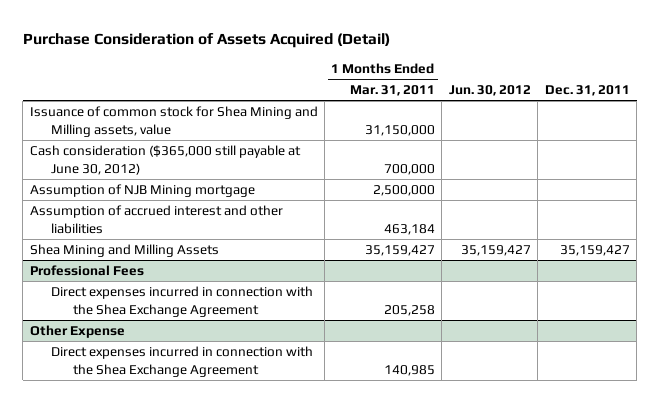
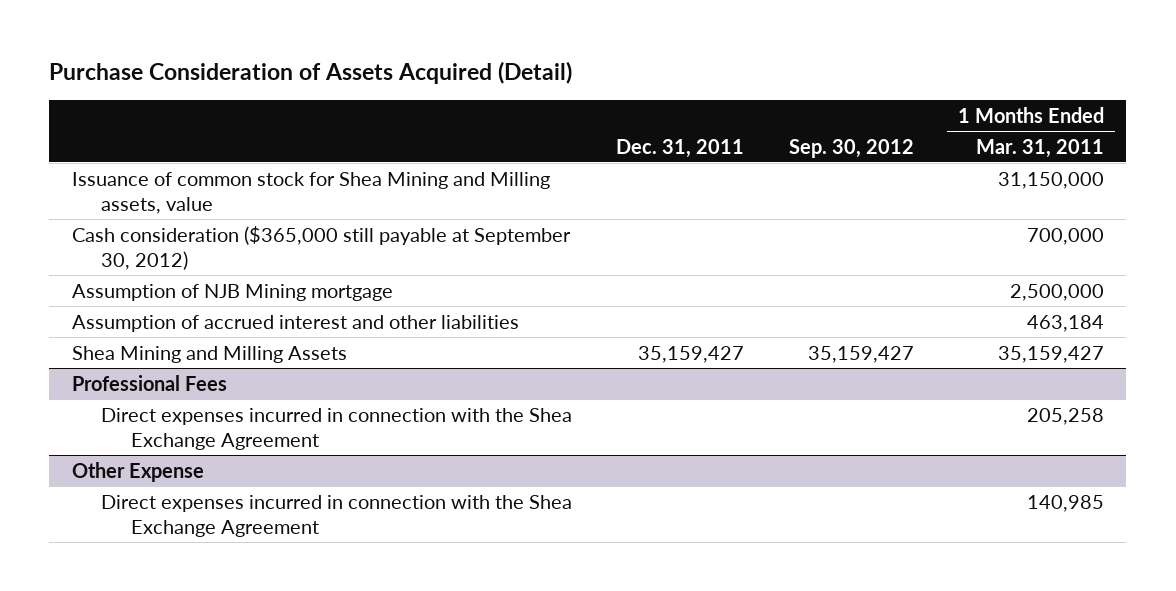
- | 1 Months Ended Mar. 31, 2011 | Jun. 30, 2012 | Dec. 31, 2011
+ | Dec. 31, 2011 | Sep. 30, 2012 | 1 Months Ended Mar. 31, 2011
- Cash consideration ($365,000 still payable at June 30, 2012) | 700,000 | |
+ Cash consideration ($365,000 still payable at September 30, 2012) | | | 700,000

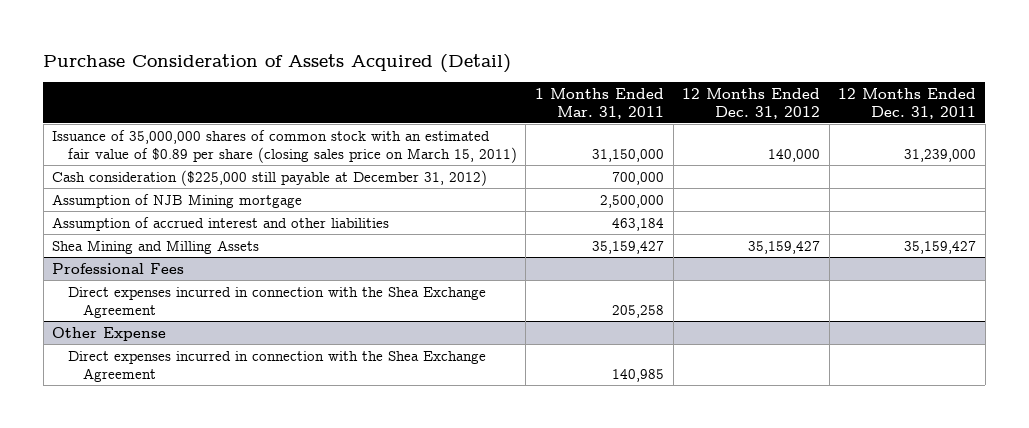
- | Dec. 31, 2011 | Sep. 30, 2012 | 1 Months Ended Mar. 31, 2011
+ | 1 Months Ended Mar. 31, 2011 | 12 Months Ended Dec. 31, 2012 | 12 Months Ended Dec. 31, 2011
- Issuance of common stock for Shea Mining and Milling assets, value | | | 31,150,000
- Cash consideration ($365,000 still payable at September 30, 2012) | | | 700,000
+ Issuance of 35,000,000 shares of common stock with an estimated fair value of $0.89 per share (closing sales price on March 15, 2011) | 31,150,000 | 140,000 | 31,239,000
+ Cash consideration ($225,000 still payable at December 31, 2012) | 700,000 | |

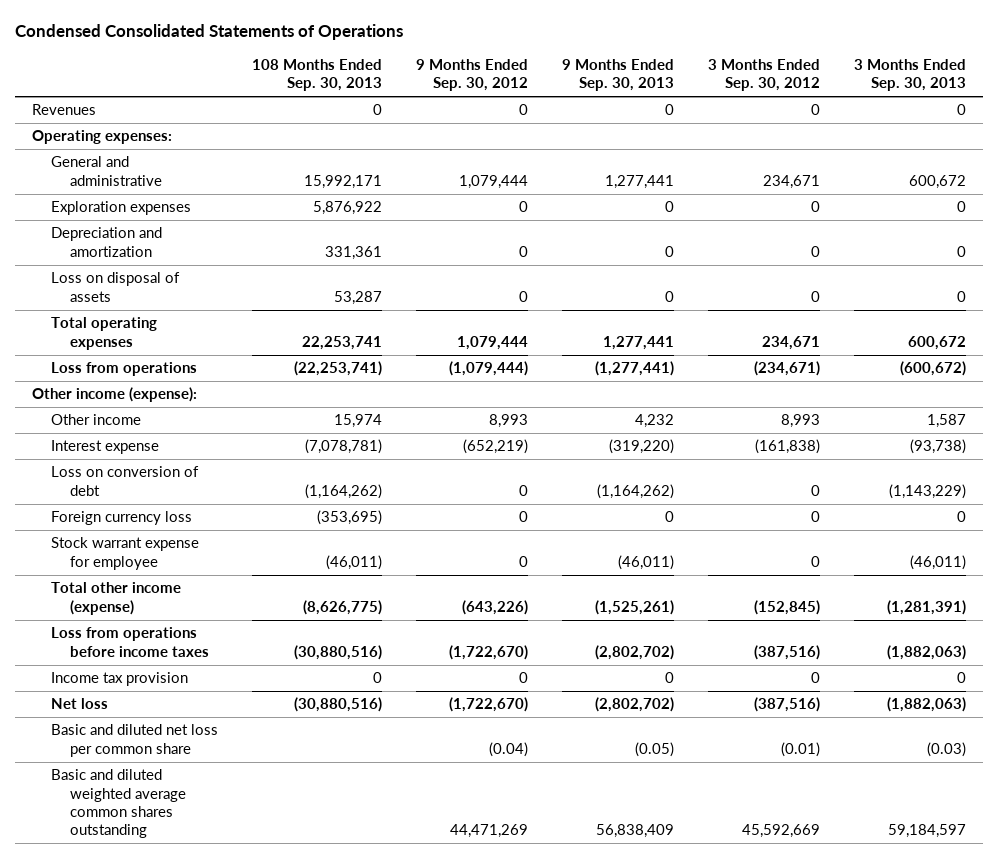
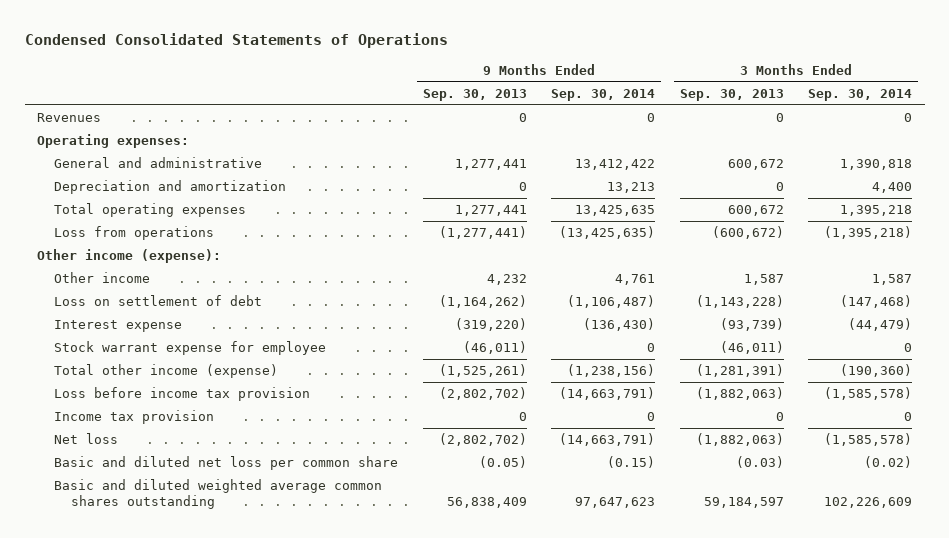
- | 108 Months Ended Sep. 30, 2013 | 9 Months Ended Sep. 30, 2012 | 9 Months Ended Sep. 30, 2013 | 3 Months Ended Sep. 30, 2012 | 3 Months Ended Sep. 30, 2013
+ | 9 Months Ended Sep. 30, 2013 | 9 Months Ended Sep. 30, 2014 | 3 Months Ended Sep. 30, 2013 | 3 Months Ended Sep. 30, 2014
- Exploration expenses | 5,876,922 | 0 | 0 | 0 | 0
- Loss on disposal of assets | 53,287 | 0 | 0 | 0 | 0
- Interest expense | (7,078,781) | (652,219) | (319,220) | (161,838) | (93,738)
- Loss on conversion of debt | (1,164,262) | 0 | (1,164,262) | 0 | (1,143,229)
- Foreign currency loss | (353,695) | 0 | 0 | 0 | 0
+ Loss on settlement of debt | (1,164,262) | (1,106,487) | (1,143,228) | (147,468)
+ Interest expense | (319,220) | (136,430) | (93,739) | (44,479)
- Loss from operations before income taxes | (30,880,516) | (1,722,670) | (2,802,702) | (387,516) | (1,882,063)
+ Loss before income tax provision | (2,802,702) | (14,663,791) | (1,882,063) | (1,585,578)

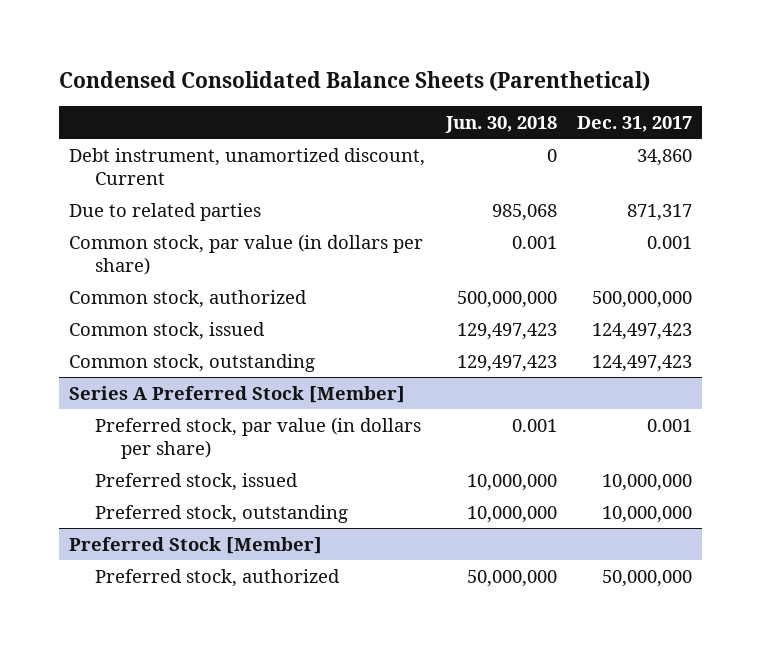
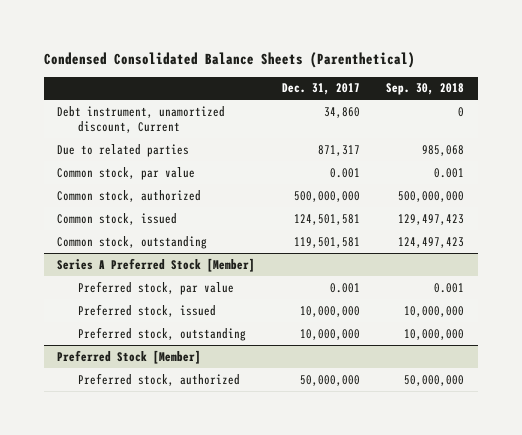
- | Jun. 30, 2018 | Dec. 31, 2017
+ | Dec. 31, 2017 | Sep. 30, 2018
- Common stock, par value (in dollars per share) | 0.001 | 0.001
+ Common stock, par value | 0.001 | 0.001
- Common stock, issued | 129,497,423 | 124,497,423
- Common stock, outstanding | 129,497,423 | 124,497,423
+ Common stock, issued | 124,501,581 | 129,497,423
+ Common stock, outstanding | 119,501,581 | 124,497,423
@ Series A Preferred Stock [Member]
- Preferred stock, par value (in dollars per share) | 0.001 | 0.001
+ Preferred stock, par value | 0.001 | 0.001

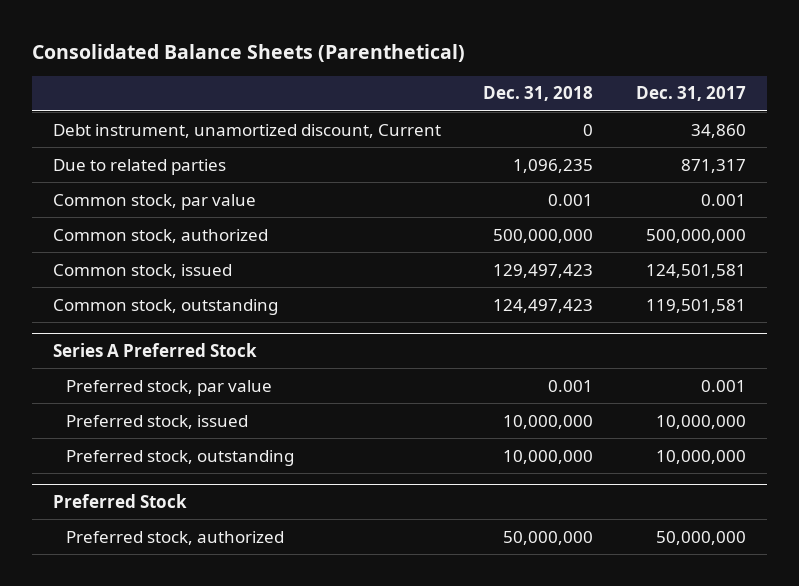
- Condensed Consolidated Balance Sheets (Parenthetical)
+ Consolidated Balance Sheets (Parenthetical)
- | Dec. 31, 2017 | Sep. 30, 2018
+ | Dec. 31, 2018 | Dec. 31, 2017
- Series A Preferred Stock [Member]
+ Series A Preferred Stock
- Preferred Stock [Member]
+ Preferred Stock

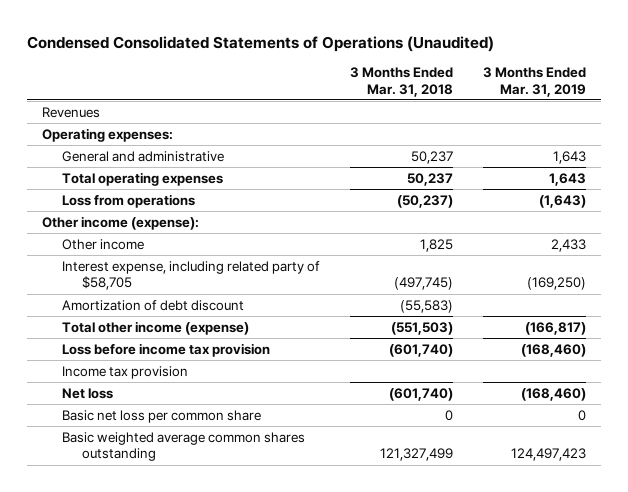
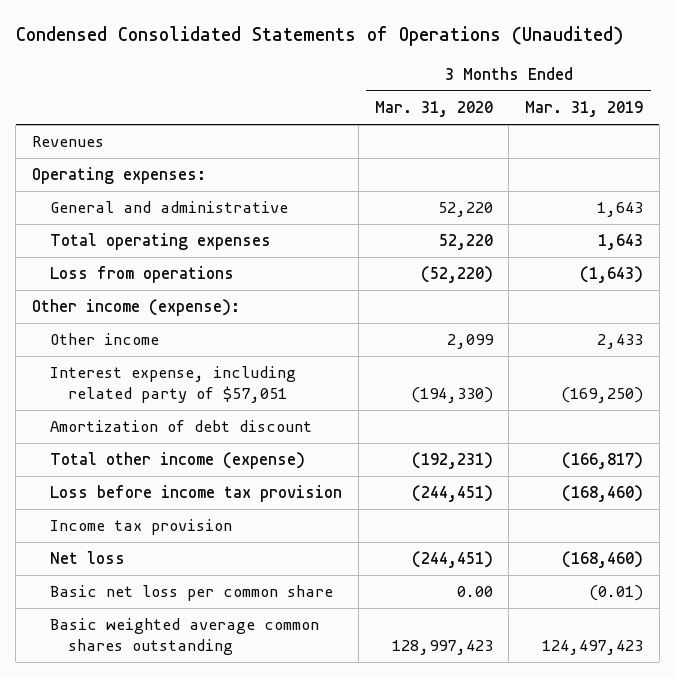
- | 3 Months Ended Mar. 31, 2018 | 3 Months Ended Mar. 31, 2019
+ | 3 Months Ended Mar. 31, 2020 | 3 Months Ended Mar. 31, 2019
- Interest expense, including related party of $58,705 | (497,745) | (169,250)
+ Interest expense, including related party of $57,051 | (194,330) | (169,250)
- Basic net loss per common share | 0 | 0
+ Basic net loss per common share | 0.00 | (0.01)

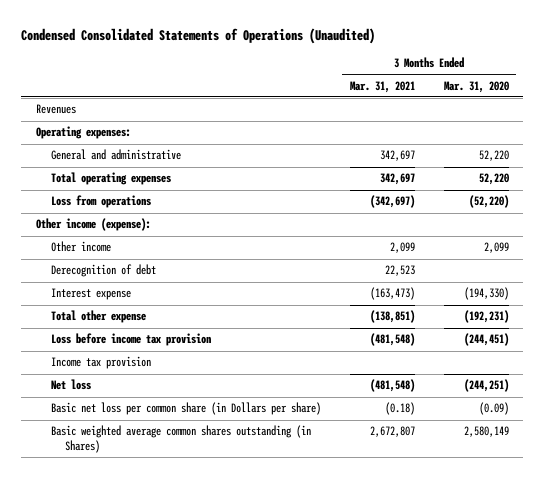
- | 3 Months Ended Mar. 31, 2020 | 3 Months Ended Mar. 31, 2019
+ | 3 Months Ended Mar. 31, 2021 | 3 Months Ended Mar. 31, 2020
- Interest expense, including related party of $57,051 | (194,330) | (169,250)
- Amortization of debt discount
- Total other income (expense) | (192,231) | (166,817)
+ Derecognition of debt | 22,523 |
+ Interest expense | (163,473) | (194,330)
+ Total other expense | (138,851) | (192,231)
- Net loss | (244,451) | (168,460)
- Basic net loss per common share | 0.00 | (0.01)
- Basic weighted average common shares outstanding | 128,997,423 | 124,497,423
+ Net loss | (481,548) | (244,251)
+ Basic net loss per common share (in Dollars per share) | (0.18) | (0.09)
+ Basic weighted average common shares outstanding (in Shares) | 2,672,807 | 2,580,149

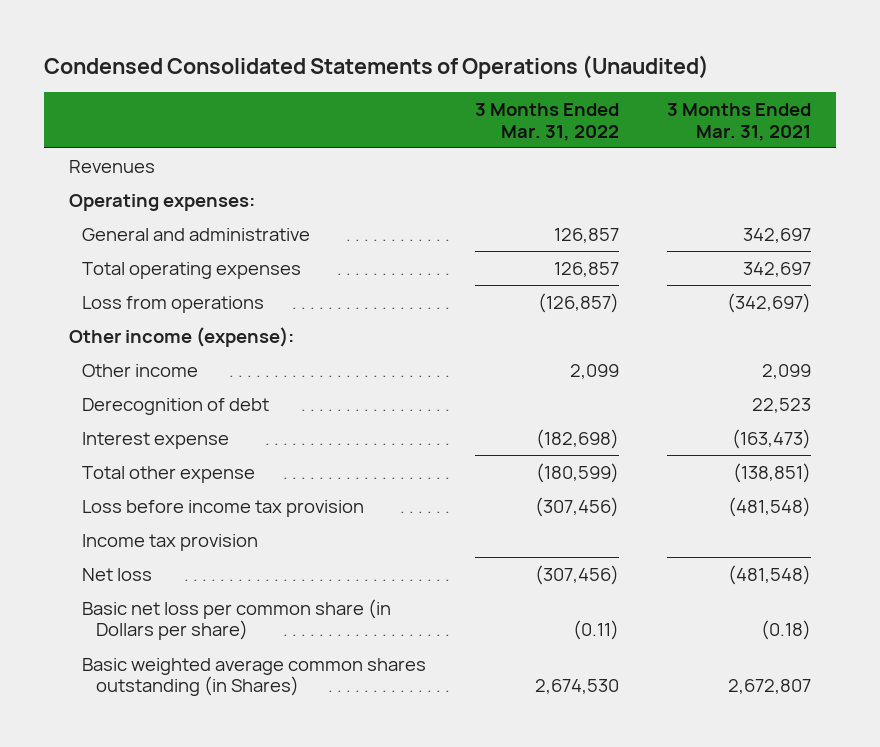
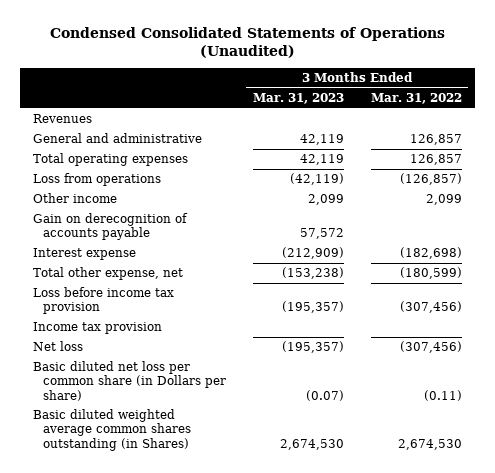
- | 3 Months Ended Mar. 31, 2022 | 3 Months Ended Mar. 31, 2021
+ | 3 Months Ended Mar. 31, 2023 | 3 Months Ended Mar. 31, 2022
- Operating expenses:
- Other income (expense):
- Derecognition of debt | | 22,523
+ Gain on derecognition of accounts payable | 57,572 |
- Total other expense | (180,599) | (138,851)
+ Total other expense, net | (153,238) | (180,599)
- Basic net loss per common share (in Dollars per share) | (0.11) | (0.18)
- Basic weighted average common shares outstanding (in Shares) | 2,674,530 | 2,672,807
+ Basic diluted net loss per common share (in Dollars per share) | (0.07) | (0.11)
+ Basic diluted weighted average common shares outstanding (in Shares) | 2,674,530 | 2,674,530

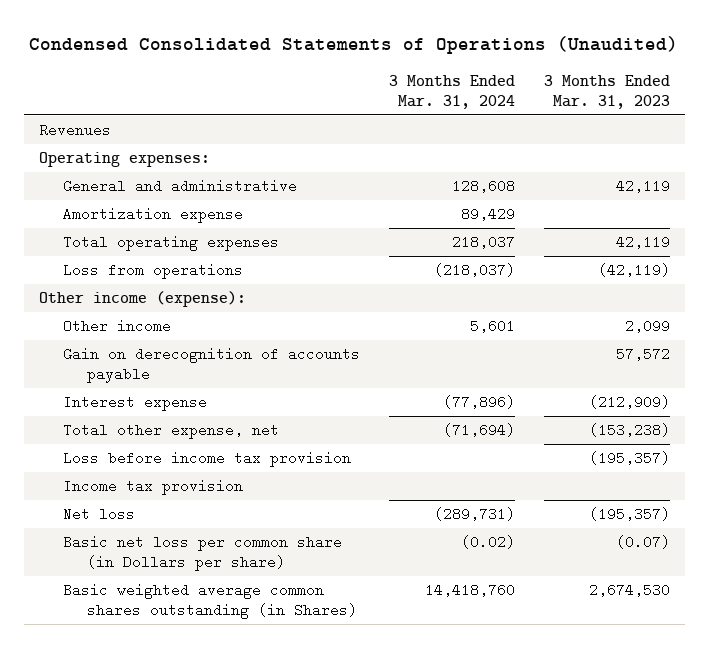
- | 3 Months Ended Mar. 31, 2023 | 3 Months Ended Mar. 31, 2022
+ | 3 Months Ended Mar. 31, 2024 | 3 Months Ended Mar. 31, 2023
+ Operating expenses:
+ Amortization expense | 89,429 |
+ Other income (expense):
- Basic diluted net loss per common share (in Dollars per share) | (0.07) | (0.11)
- Basic diluted weighted average common shares outstanding (in Shares) | 2,674,530 | 2,674,530
+ Basic net loss per common share (in Dollars per share) | (0.02) | (0.07)
+ Basic weighted average common shares outstanding (in Shares) | 14,418,760 | 2,674,530

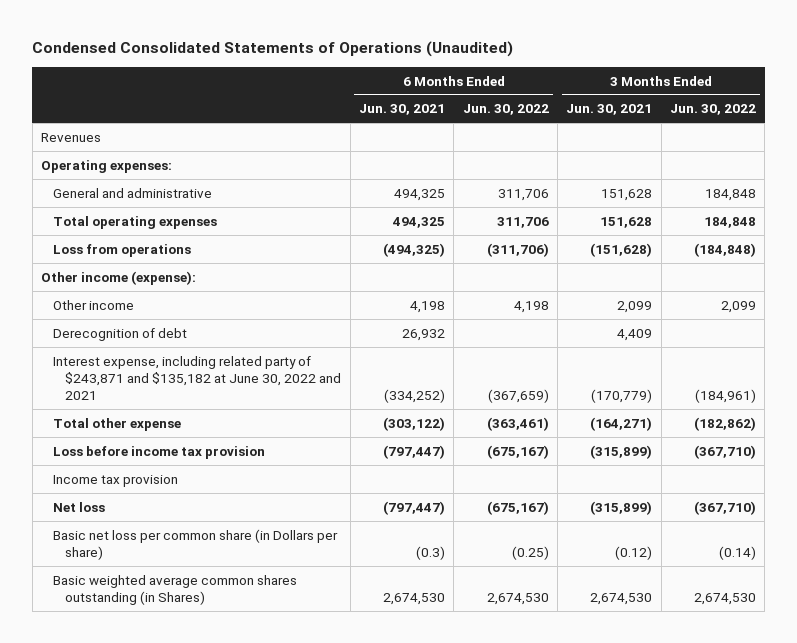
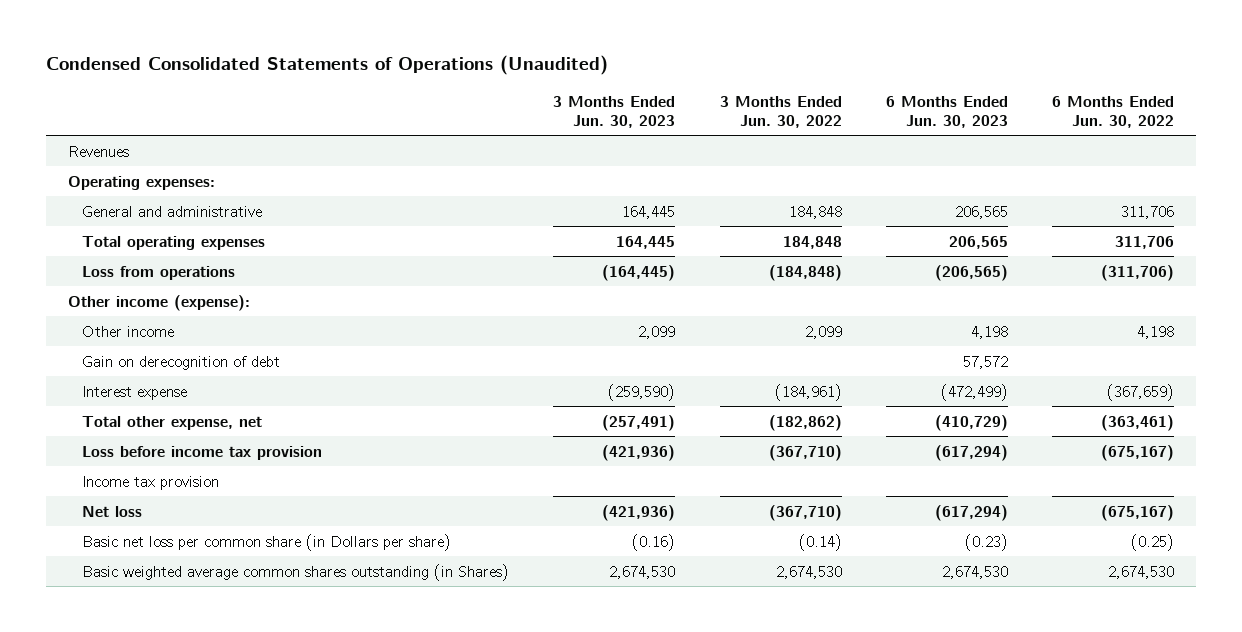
- | 6 Months Ended Jun. 30, 2021 | 6 Months Ended Jun. 30, 2022 | 3 Months Ended Jun. 30, 2021 | 3 Months Ended Jun. 30, 2022
+ | 3 Months Ended Jun. 30, 2023 | 3 Months Ended Jun. 30, 2022 | 6 Months Ended Jun. 30, 2023 | 6 Months Ended Jun. 30, 2022
- Derecognition of debt | 26,932 | | 4,409 |
- Interest expense, including related party of $243,871 and $135,182 at June 30, 2022 and 2021 | (334,252) | (367,659) | (170,779) | (184,961)
- Total other expense | (303,122) | (363,461) | (164,271) | (182,862)
+ Gain on derecognition of debt | | | 57,572 |
+ Interest expense | (259,590) | (184,961) | (472,499) | (367,659)
+ Total other expense, net | (257,491) | (182,862) | (410,729) | (363,461)

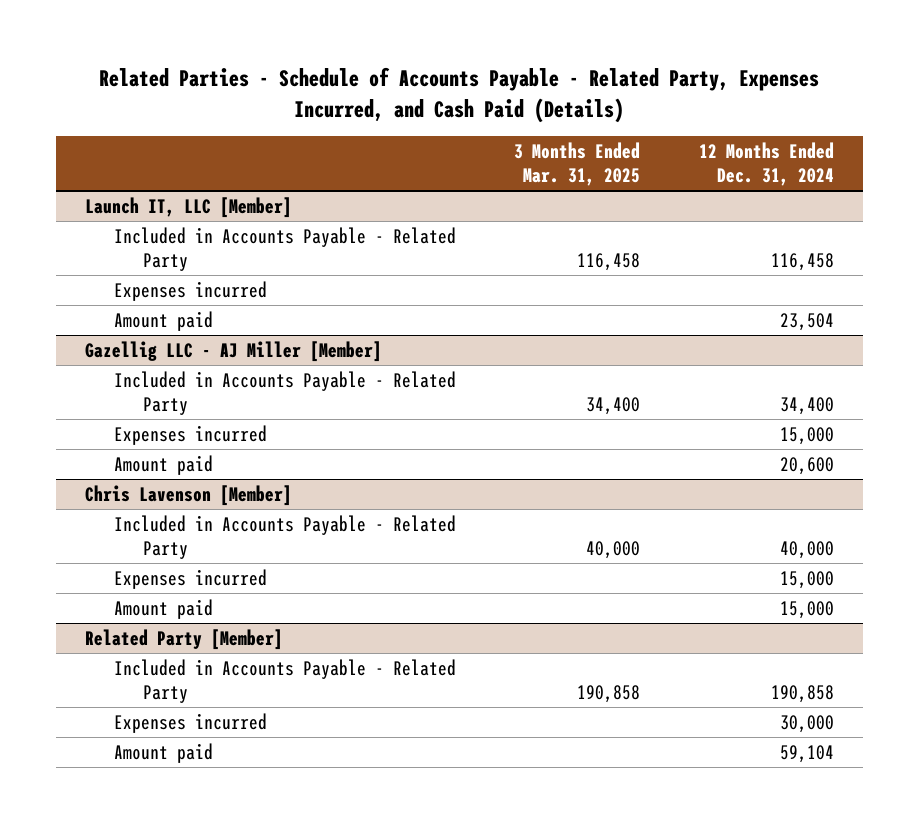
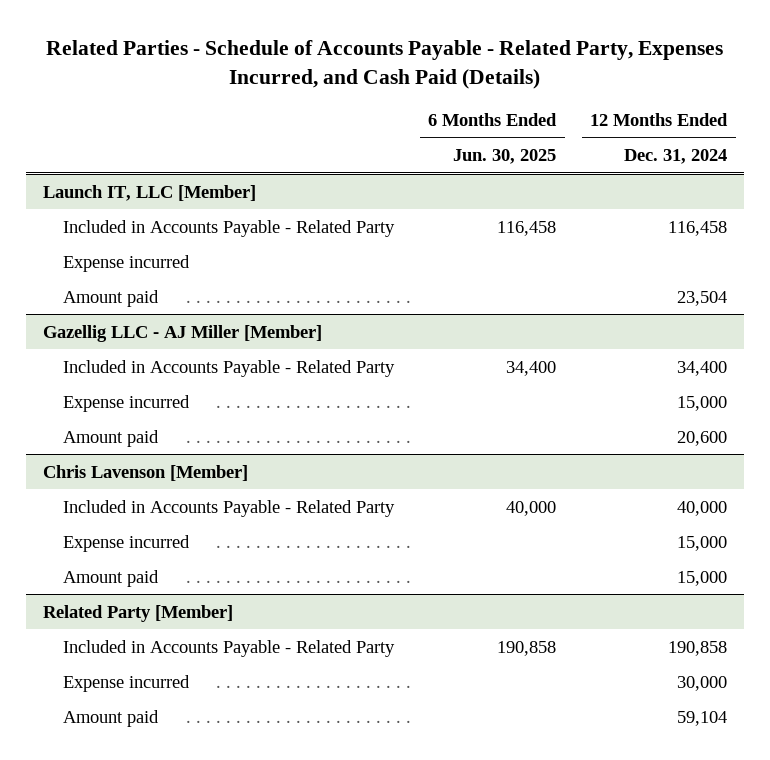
- | 3 Months Ended Mar. 31, 2025 | 12 Months Ended Dec. 31, 2024
+ | 6 Months Ended Jun. 30, 2025 | 12 Months Ended Dec. 31, 2024
@ Launch IT, LLC [Member]
- Expenses incurred
+ Expense incurred
@ Gazellig LLC - AJ Miller [Member]
- Expenses incurred | | 15,000
+ Expense incurred | | 15,000
@ Chris Lavenson [Member]
- Expenses incurred | | 15,000
+ Expense incurred | | 15,000
@ Related Party [Member]
- Expenses incurred | | 30,000
+ Expense incurred | | 30,000

